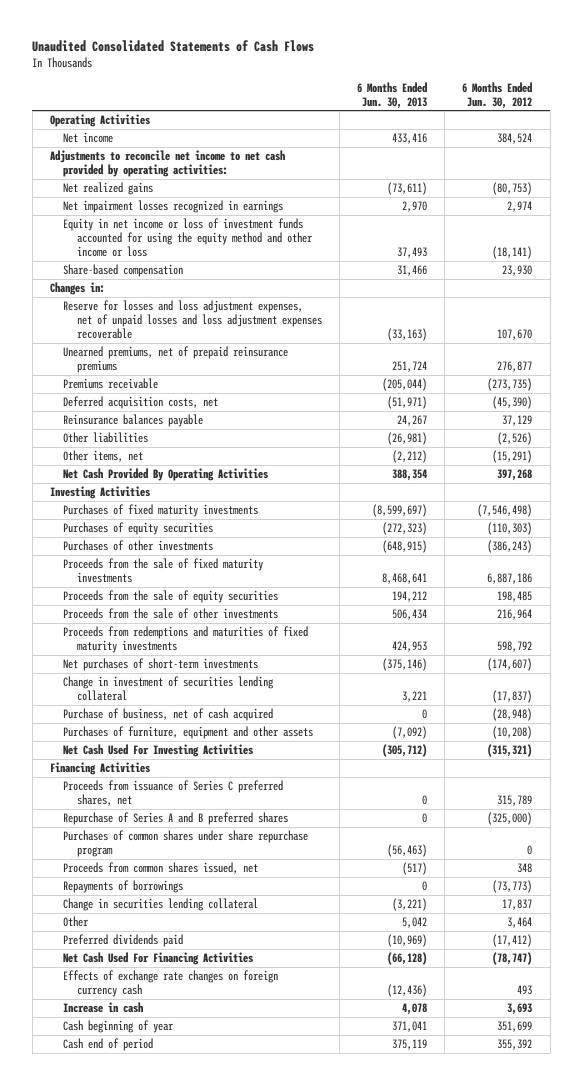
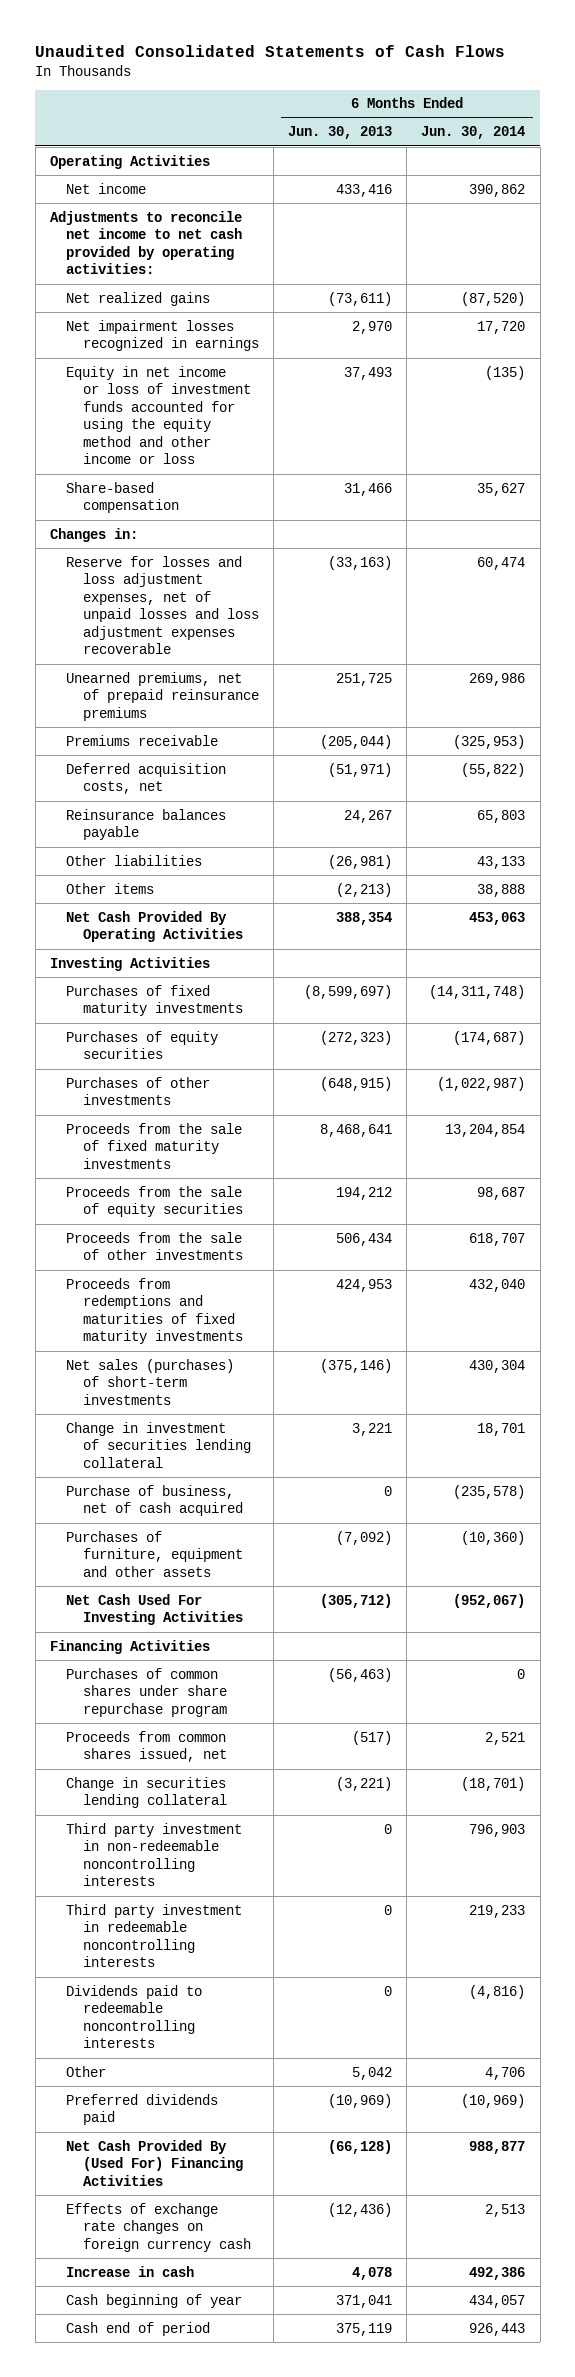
- | 6 Months Ended Jun. 30, 2013 | 6 Months Ended Jun. 30, 2012
+ | 6 Months Ended Jun. 30, 2013 | 6 Months Ended Jun. 30, 2014
- Unearned premiums, net of prepaid reinsurance premiums | 251,724 | 276,877
+ Unearned premiums, net of prepaid reinsurance premiums | 251,725 | 269,986
- Other items, net | (2,212) | (15,291)
+ Other items | (2,213) | 38,888
- Net purchases of short-term investments | (375,146) | (174,607)
+ Net sales (purchases) of short-term investments | (375,146) | 430,304
- Proceeds from issuance of Series C preferred shares, net | 0 | 315,789
- Repurchase of Series A and B preferred shares | 0 | (325,000)
- Repayments of borrowings | 0 | (73,773)
+ Third party investment in non-redeemable noncontrolling interests | 0 | 796,903
+ Third party investment in redeemable noncontrolling interests | 0 | 219,233
+ Dividends paid to redeemable noncontrolling interests | 0 | (4,816)
- Net Cash Used For Financing Activities | (66,128) | (78,747)
+ Net Cash Provided By (Used For) Financing Activities | (66,128) | 988,877

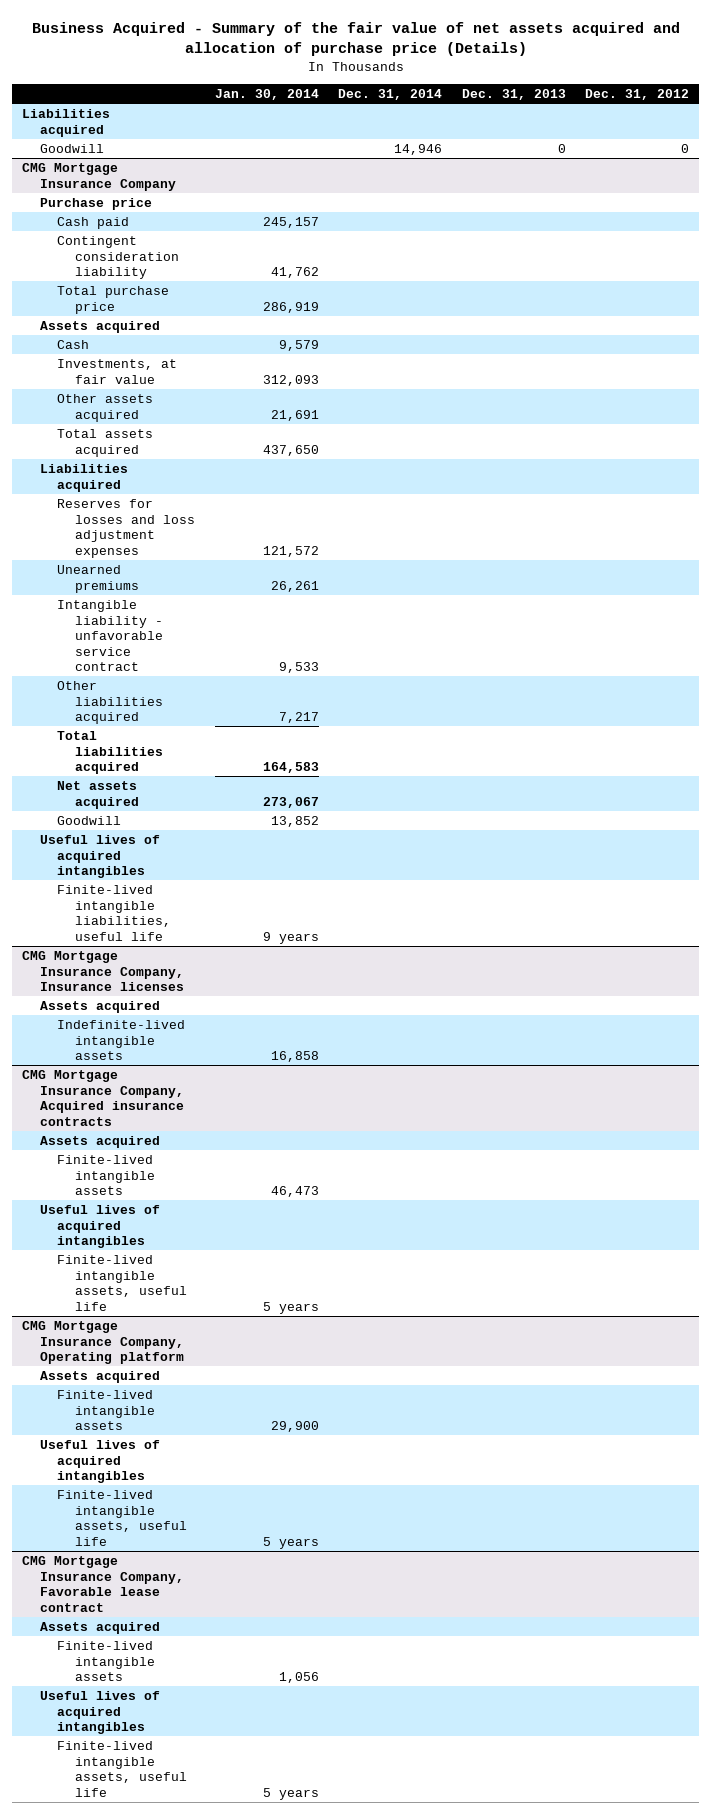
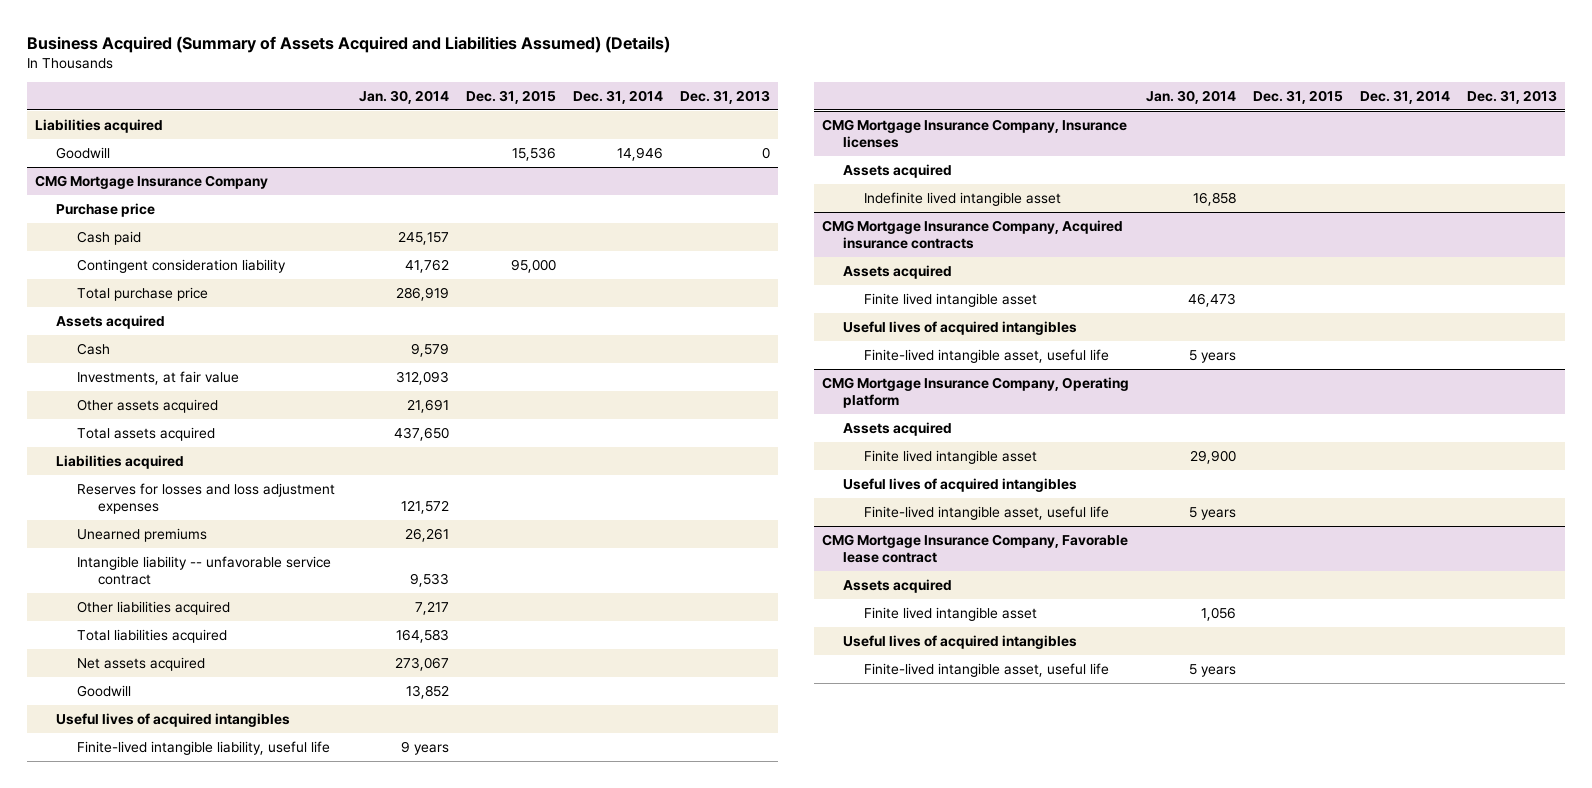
- Business Acquired - Summary of the fair value of net assets acquired and allocation of purchase price (Details)
+ Business Acquired (Summary of Assets Acquired and Liabilities Assumed) (Details)
- | Jan. 30, 2014 | Dec. 31, 2014 | Dec. 31, 2013 | Dec. 31, 2012
+ | Jan. 30, 2014 | Dec. 31, 2015 | Dec. 31, 2014 | Dec. 31, 2013
@ CMG Mortgage Insurance Company
- Intangible liability - unfavorable service contract | 9,533 | | |
+ Intangible liability -- unfavorable service contract | 9,533 | | |
- Finite-lived intangible liabilities, useful life | 9 years | | |
+ Finite-lived intangible liability, useful life | 9 years | | |
@ CMG Mortgage Insurance Company, Insurance licenses
- Indefinite-lived intangible assets | 16,858 | | |
+ Indefinite lived intangible asset | 16,858 | | |
@ CMG Mortgage Insurance Company, Acquired insurance contracts
- Finite-lived intangible assets | 46,473 | | |
+ Finite lived intangible asset | 46,473 | | |
- Finite-lived intangible assets, useful life | 5 years | | |
+ Finite-lived intangible asset, useful life | 5 years | | |
@ CMG Mortgage Insurance Company, Operating platform
- Finite-lived intangible assets | 29,900 | | |
+ Finite lived intangible asset | 29,900 | | |
- Finite-lived intangible assets, useful life | 5 years | | |
+ Finite-lived intangible asset, useful life | 5 years | | |
@ CMG Mortgage Insurance Company, Favorable lease contract
- Finite-lived intangible assets | 1,056 | | |
+ Finite lived intangible asset | 1,056 | | |
- Finite-lived intangible assets, useful life | 5 years | | |
+ Finite-lived intangible asset, useful life | 5 years | | |

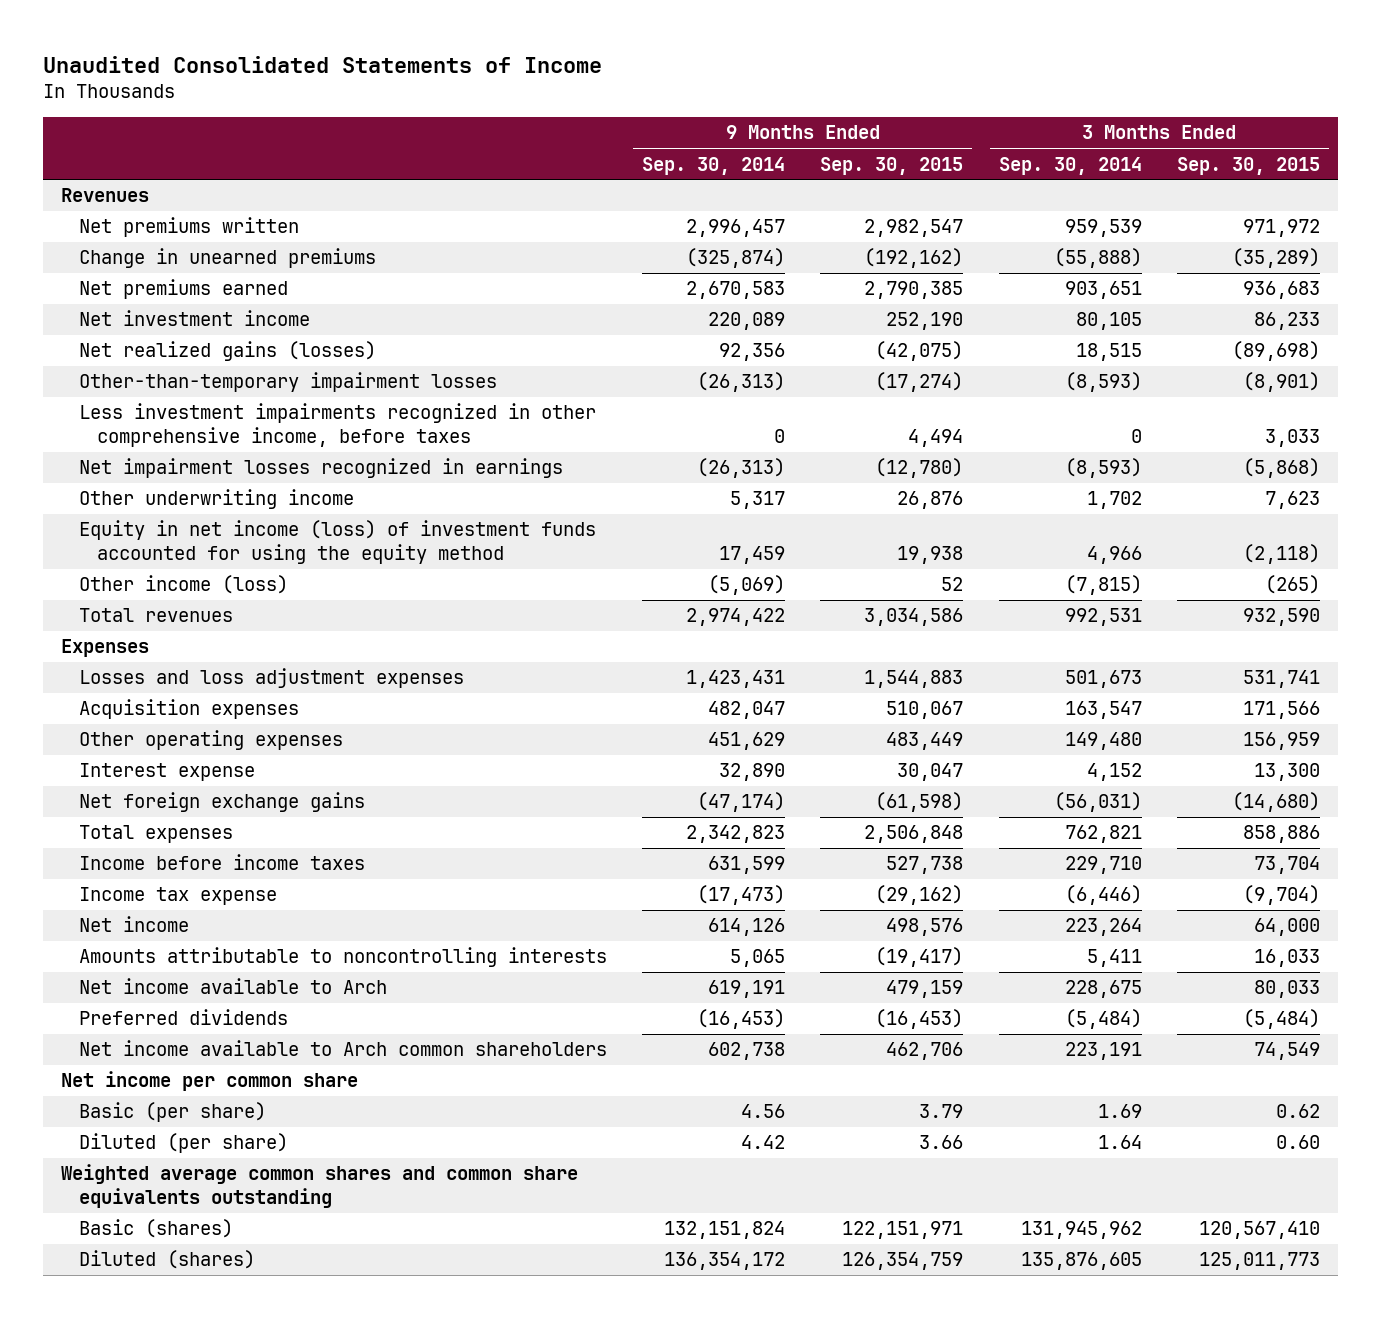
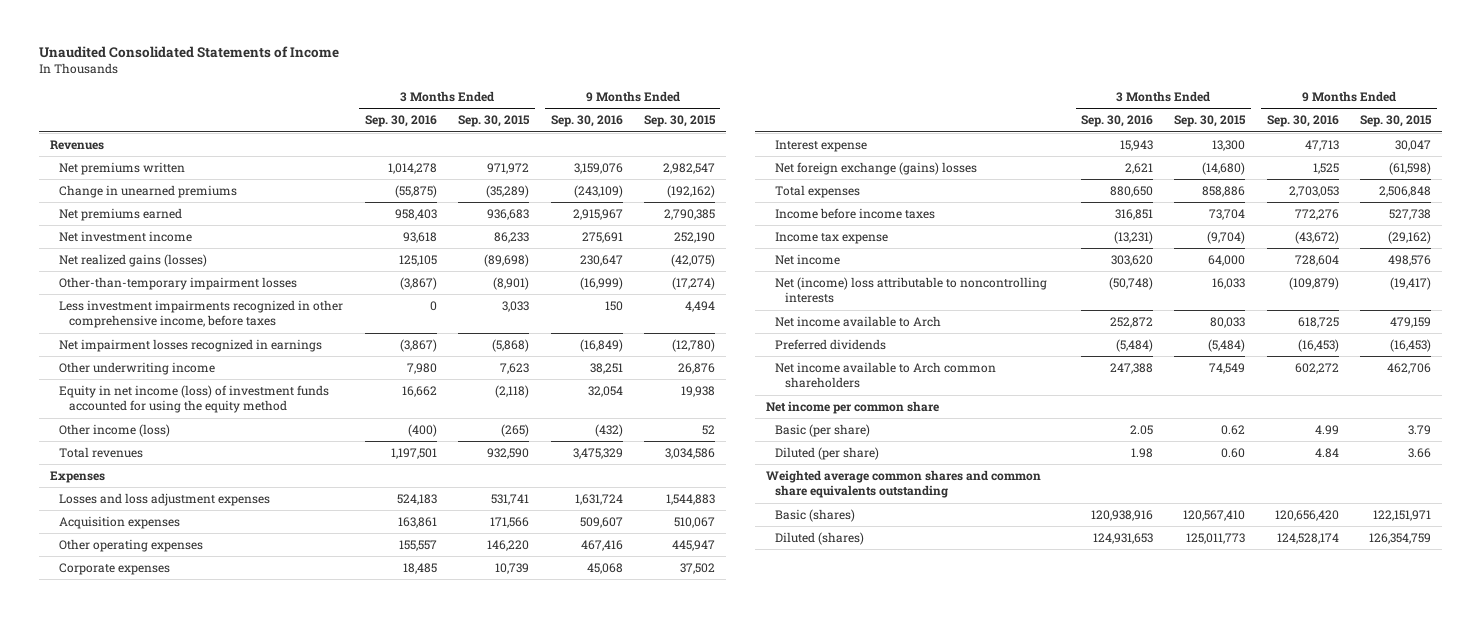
- | 9 Months Ended Sep. 30, 2014 | 9 Months Ended Sep. 30, 2015 | 3 Months Ended Sep. 30, 2014 | 3 Months Ended Sep. 30, 2015
+ | 3 Months Ended Sep. 30, 2016 | 3 Months Ended Sep. 30, 2015 | 9 Months Ended Sep. 30, 2016 | 9 Months Ended Sep. 30, 2015
- Other operating expenses | 451,629 | 483,449 | 149,480 | 156,959
+ Other operating expenses | 155,557 | 146,220 | 467,416 | 445,947
+ Corporate expenses | 18,485 | 10,739 | 45,068 | 37,502
- Net foreign exchange gains | (47,174) | (61,598) | (56,031) | (14,680)
+ Net foreign exchange (gains) losses | 2,621 | (14,680) | 1,525 | (61,598)
- Amounts attributable to noncontrolling interests | 5,065 | (19,417) | 5,411 | 16,033
+ Net (income) loss attributable to noncontrolling interests | (50,748) | 16,033 | (109,879) | (19,417)

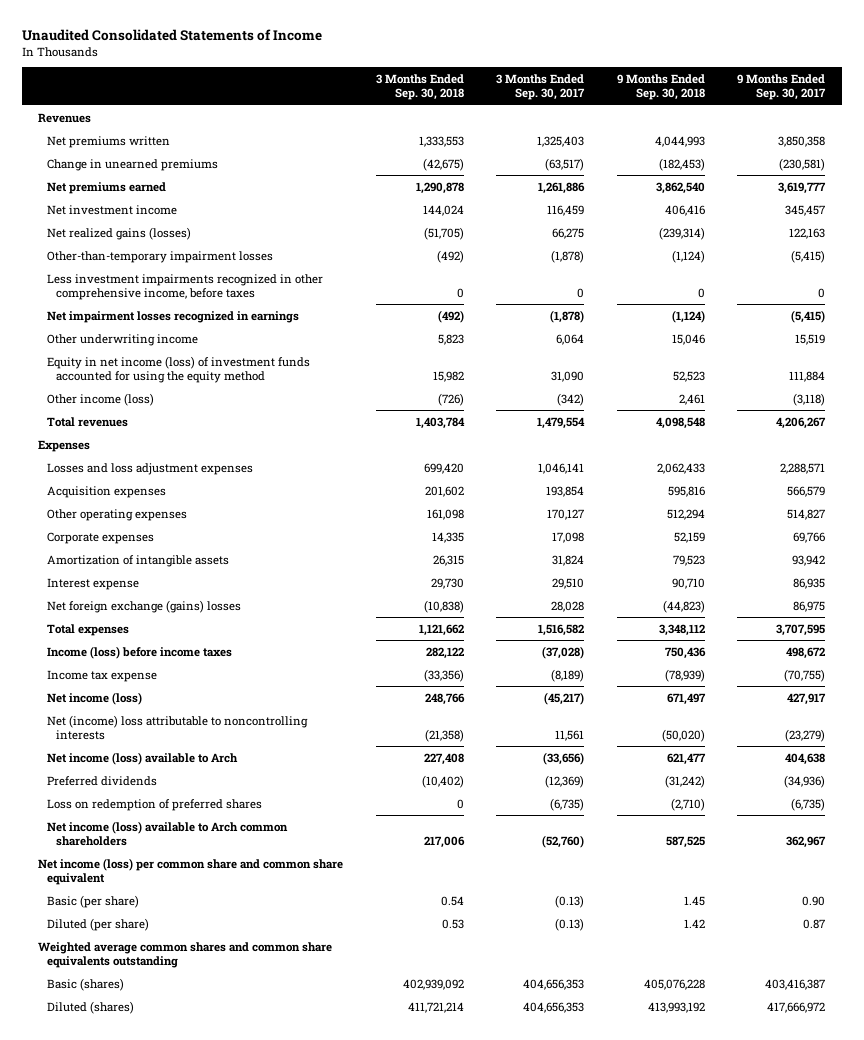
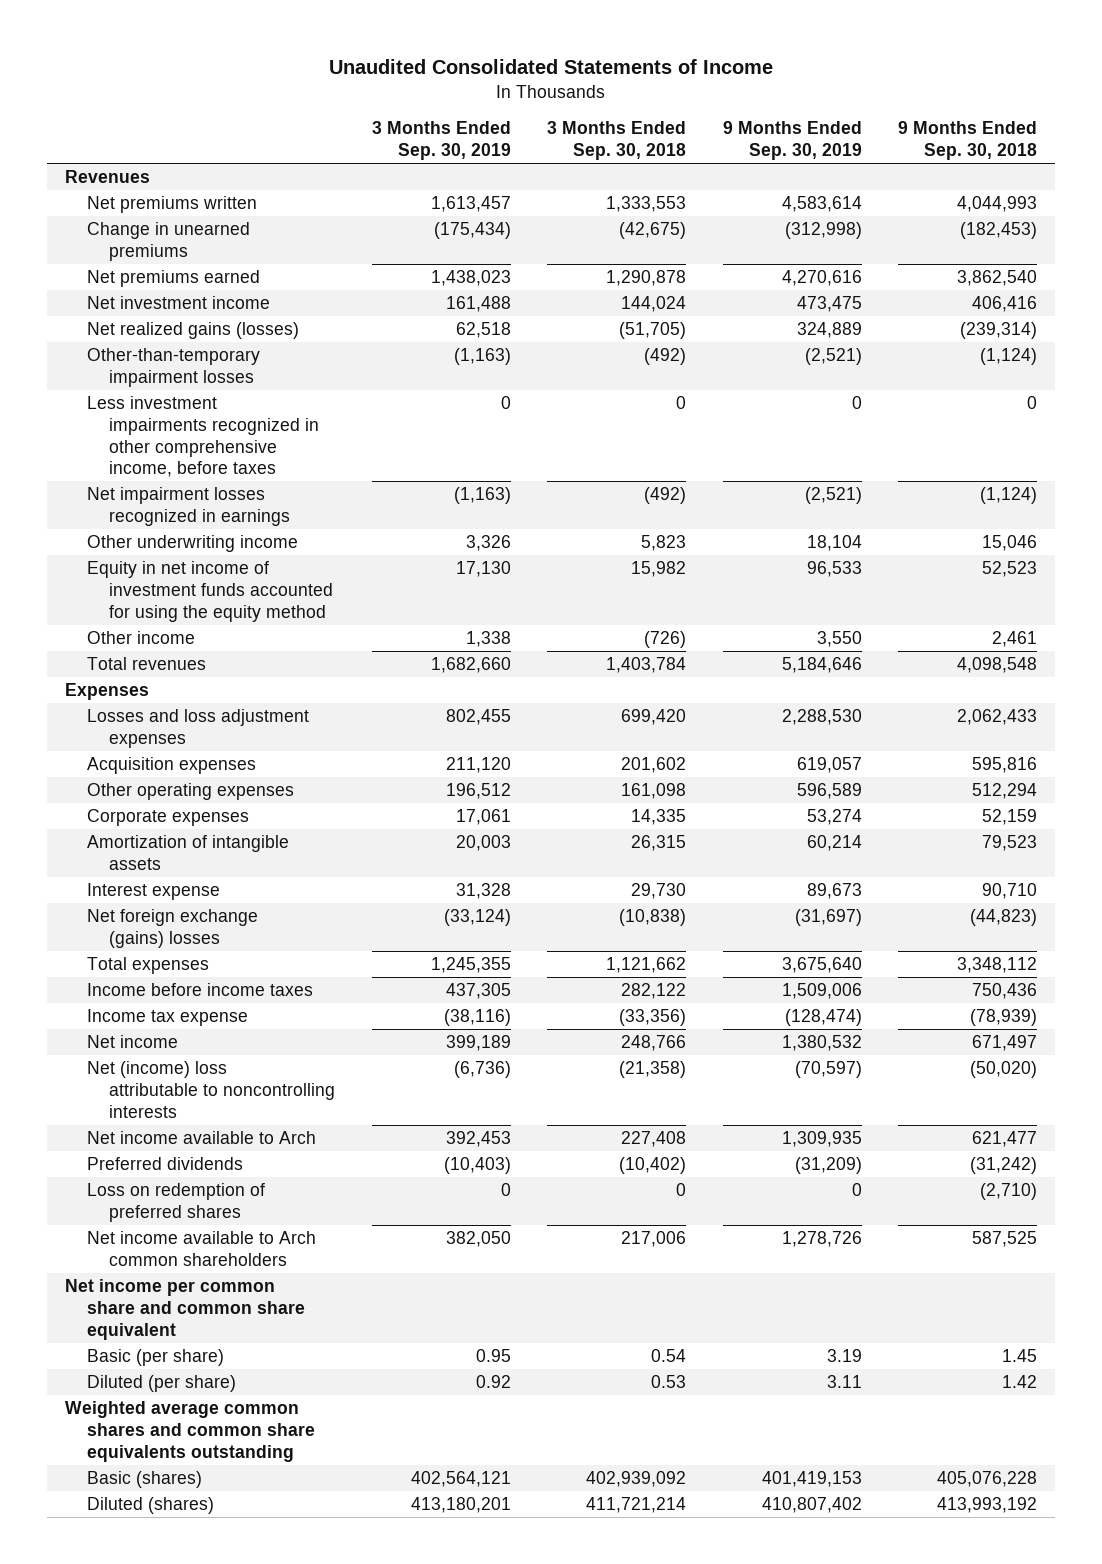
- | 3 Months Ended Sep. 30, 2018 | 3 Months Ended Sep. 30, 2017 | 9 Months Ended Sep. 30, 2018 | 9 Months Ended Sep. 30, 2017
+ | 3 Months Ended Sep. 30, 2019 | 3 Months Ended Sep. 30, 2018 | 9 Months Ended Sep. 30, 2019 | 9 Months Ended Sep. 30, 2018
- Equity in net income (loss) of investment funds accounted for using the equity method | 15,982 | 31,090 | 52,523 | 111,884
- Other income (loss) | (726) | (342) | 2,461 | (3,118)
+ Equity in net income of investment funds accounted for using the equity method | 17,130 | 15,982 | 96,533 | 52,523
+ Other income | 1,338 | (726) | 3,550 | 2,461
- Income (loss) before income taxes | 282,122 | (37,028) | 750,436 | 498,672
+ Income before income taxes | 437,305 | 282,122 | 1,509,006 | 750,436
- Net income (loss) | 248,766 | (45,217) | 671,497 | 427,917
+ Net income | 399,189 | 248,766 | 1,380,532 | 671,497
- Net income (loss) available to Arch | 227,408 | (33,656) | 621,477 | 404,638
+ Net income available to Arch | 392,453 | 227,408 | 1,309,935 | 621,477
- Net income (loss) available to Arch common shareholders | 217,006 | (52,760) | 587,525 | 362,967
- Net income (loss) per common share and common share equivalent
+ Net income available to Arch common shareholders | 382,050 | 217,006 | 1,278,726 | 587,525
+ Net income per common share and common share equivalent

